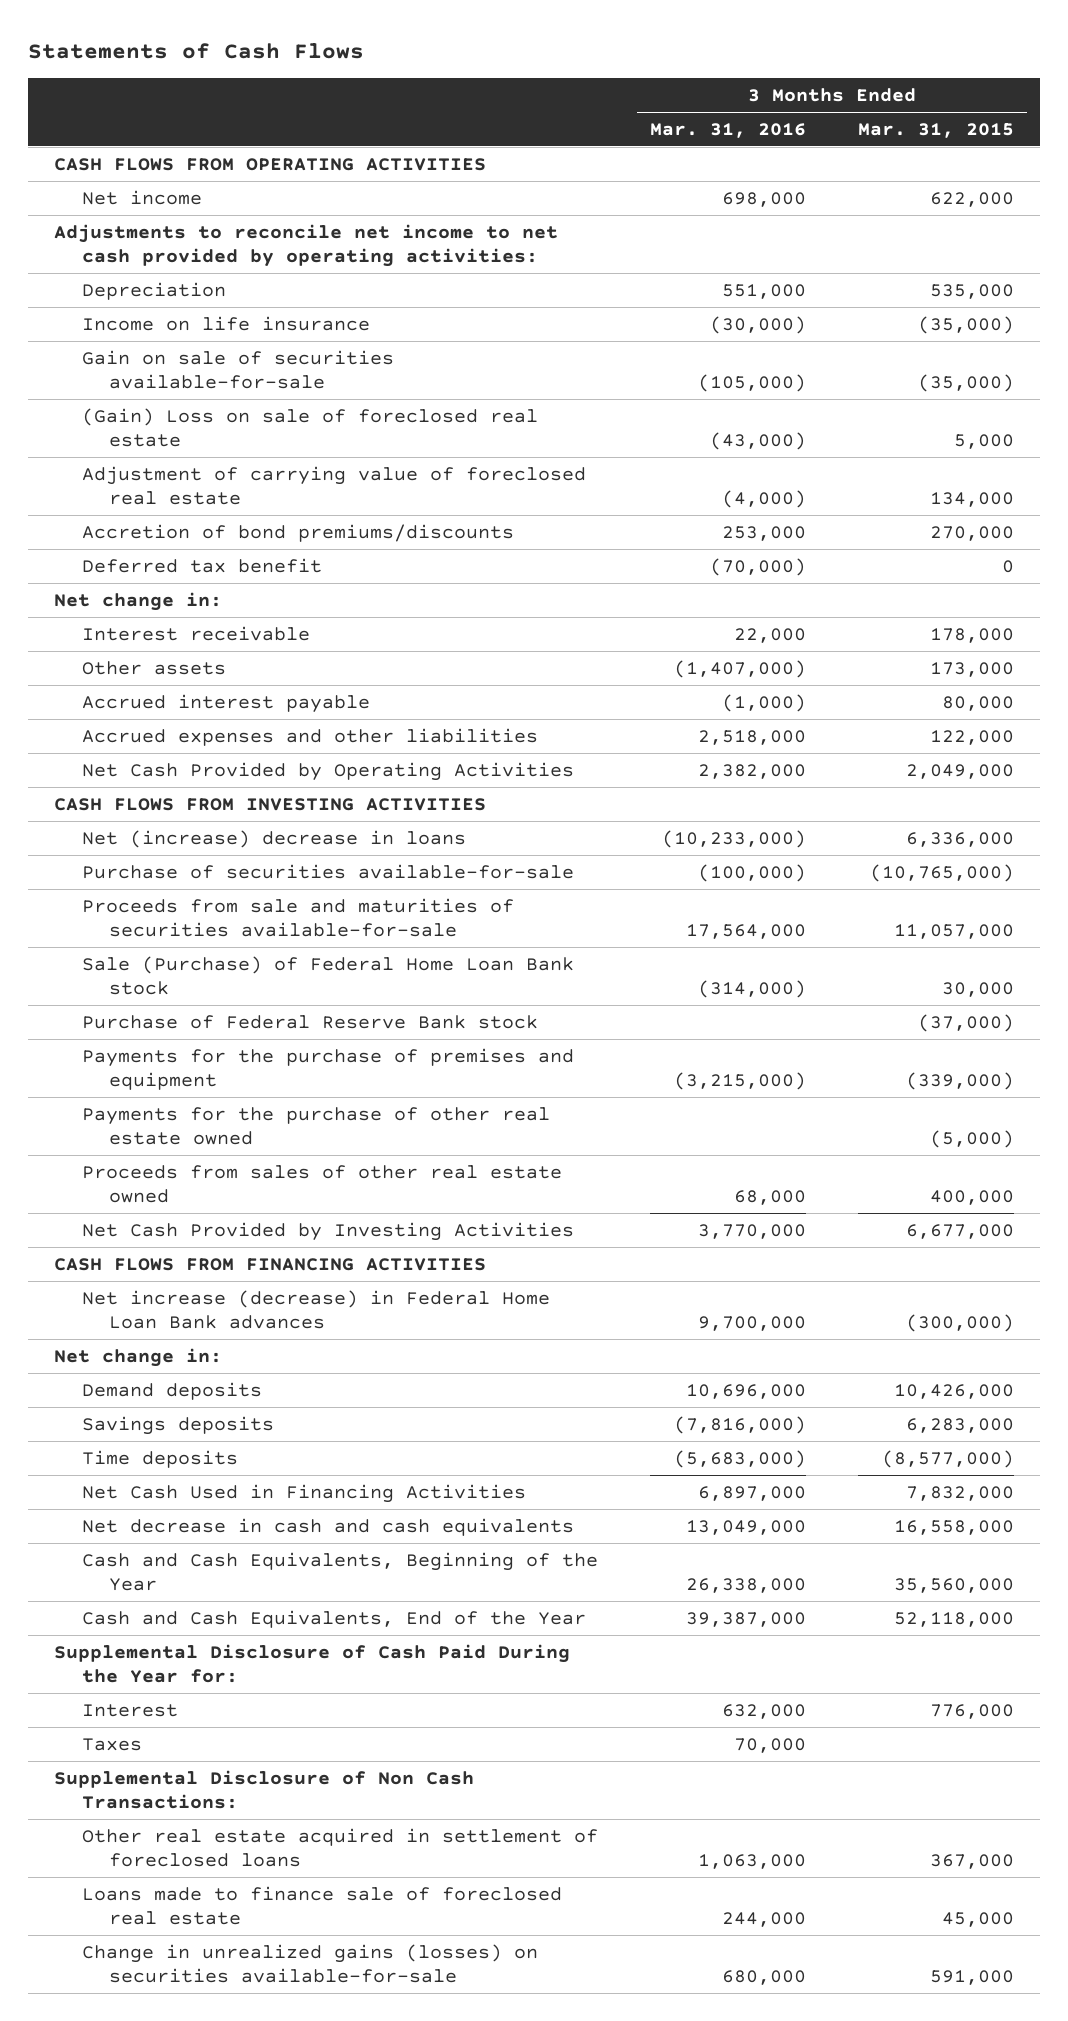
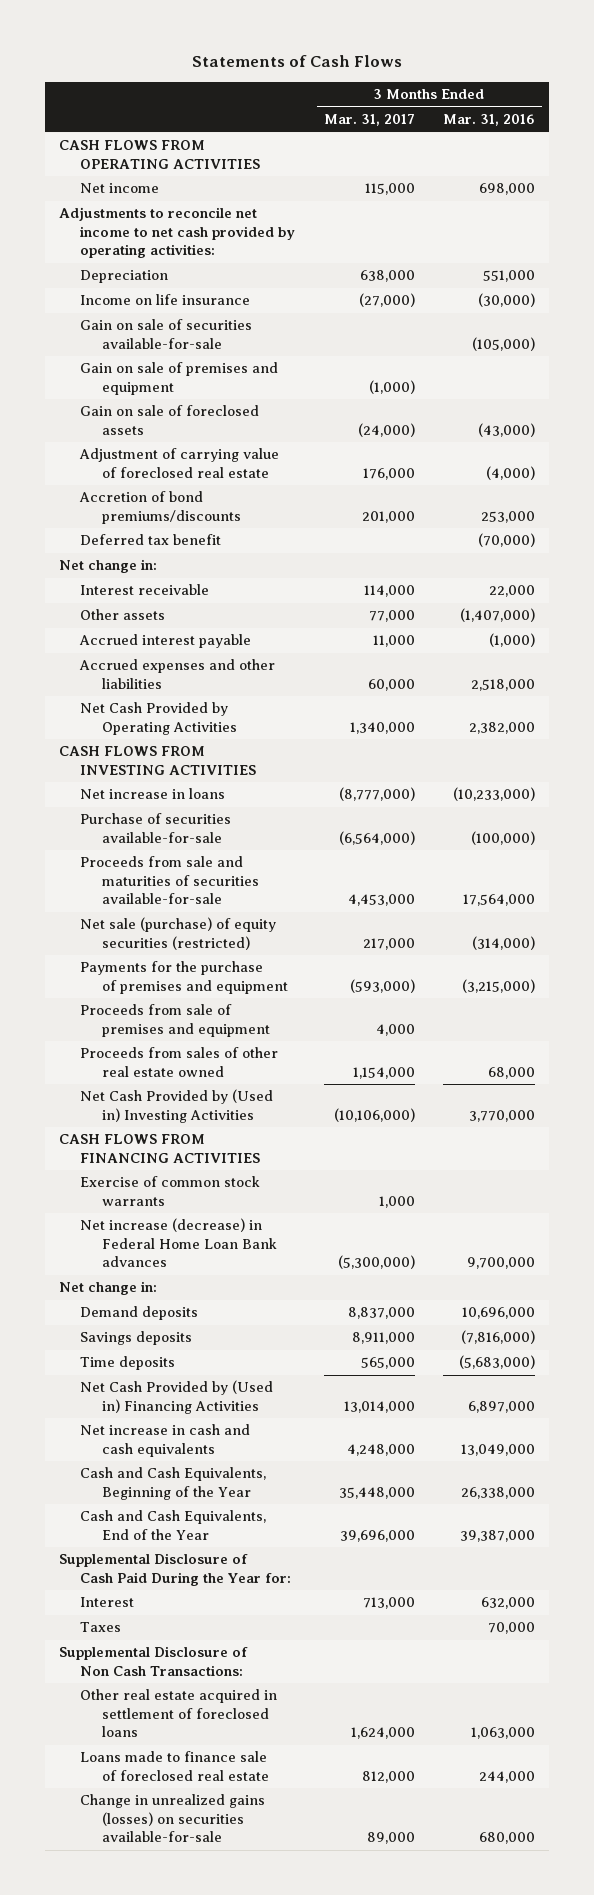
- | 3 Months Ended Mar. 31, 2016 | 3 Months Ended Mar. 31, 2015
+ | 3 Months Ended Mar. 31, 2017 | 3 Months Ended Mar. 31, 2016
- (Gain) Loss on sale of foreclosed real estate | (43,000) | 5,000
+ Gain on sale of premises and equipment | (1,000) |
+ Gain on sale of foreclosed assets | (24,000) | (43,000)
- Net (increase) decrease in loans | (10,233,000) | 6,336,000
+ Net increase in loans | (8,777,000) | (10,233,000)
- Sale (Purchase) of Federal Home Loan Bank stock | (314,000) | 30,000
- Purchase of Federal Reserve Bank stock | | (37,000)
+ Net sale (purchase) of equity securities (restricted) | 217,000 | (314,000)
- Payments for the purchase of other real estate owned | | (5,000)
+ Proceeds from sale of premises and equipment | 4,000 |
- Net Cash Provided by Investing Activities | 3,770,000 | 6,677,000
+ Net Cash Provided by (Used in) Investing Activities | (10,106,000) | 3,770,000
+ Exercise of common stock warrants | 1,000 |
- Net Cash Used in Financing Activities | 6,897,000 | 7,832,000
- Net decrease in cash and cash equivalents | 13,049,000 | 16,558,000
+ Net Cash Provided by (Used in) Financing Activities | 13,014,000 | 6,897,000
+ Net increase in cash and cash equivalents | 4,248,000 | 13,049,000

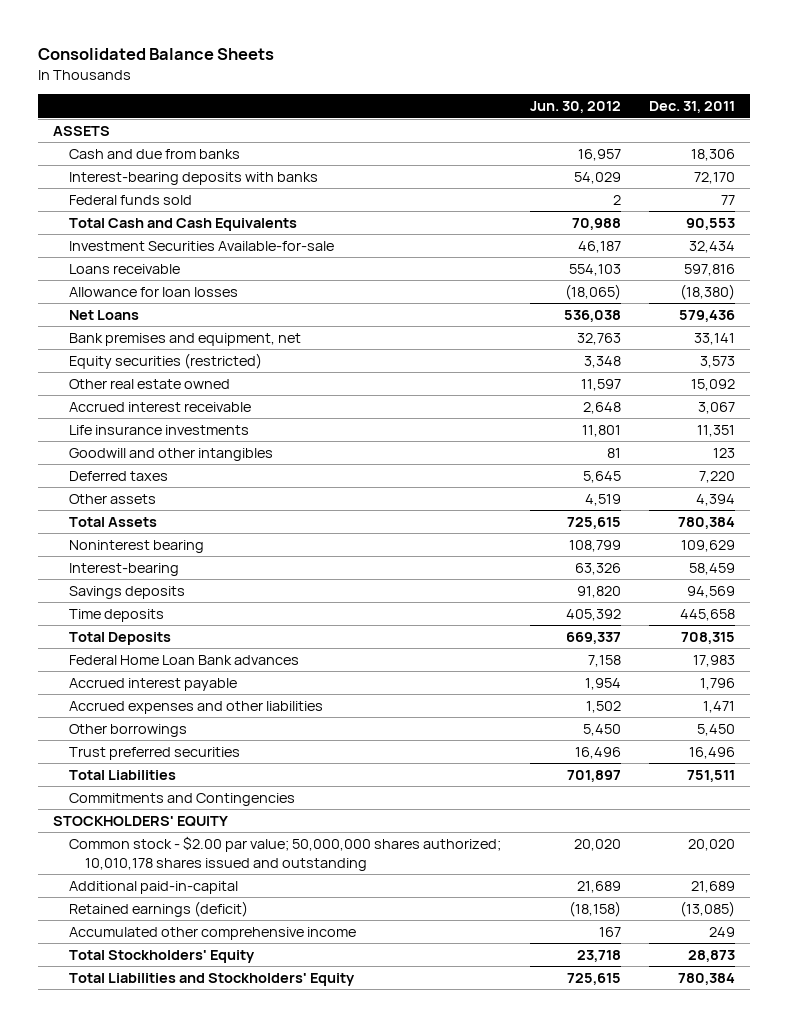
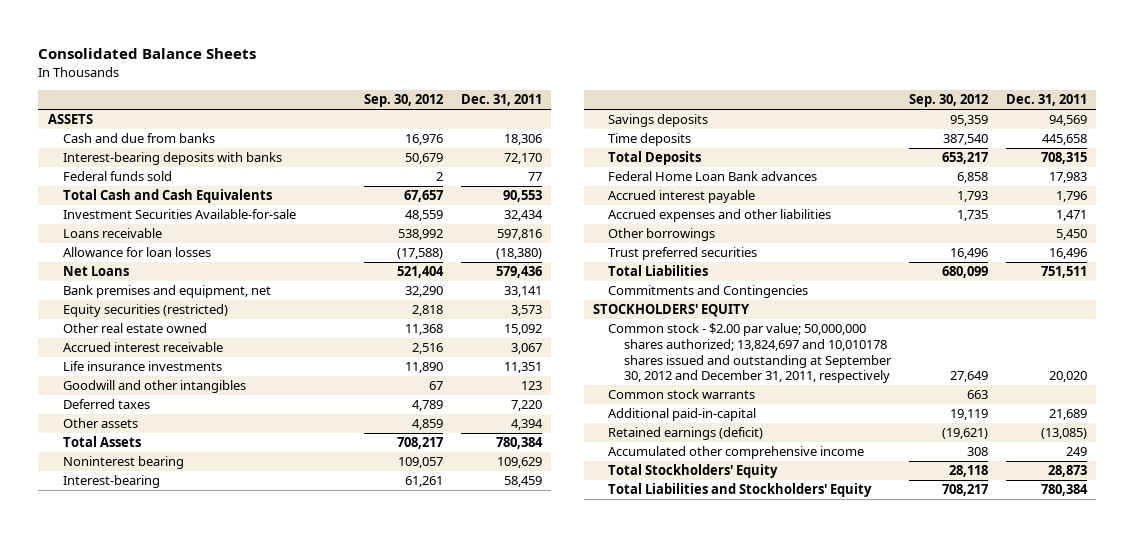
- | Jun. 30, 2012 | Dec. 31, 2011
+ | Sep. 30, 2012 | Dec. 31, 2011
- Common stock - $2.00 par value; 50,000,000 shares authorized; 10,010,178 shares issued and outstanding | 20,020 | 20,020
+ Common stock - $2.00 par value; 50,000,000 shares authorized; 13,824,697 and 10,010178 shares issued and outstanding at September 30, 2012 and December 31, 2011, respectively | 27,649 | 20,020
+ Common stock warrants | 663 |

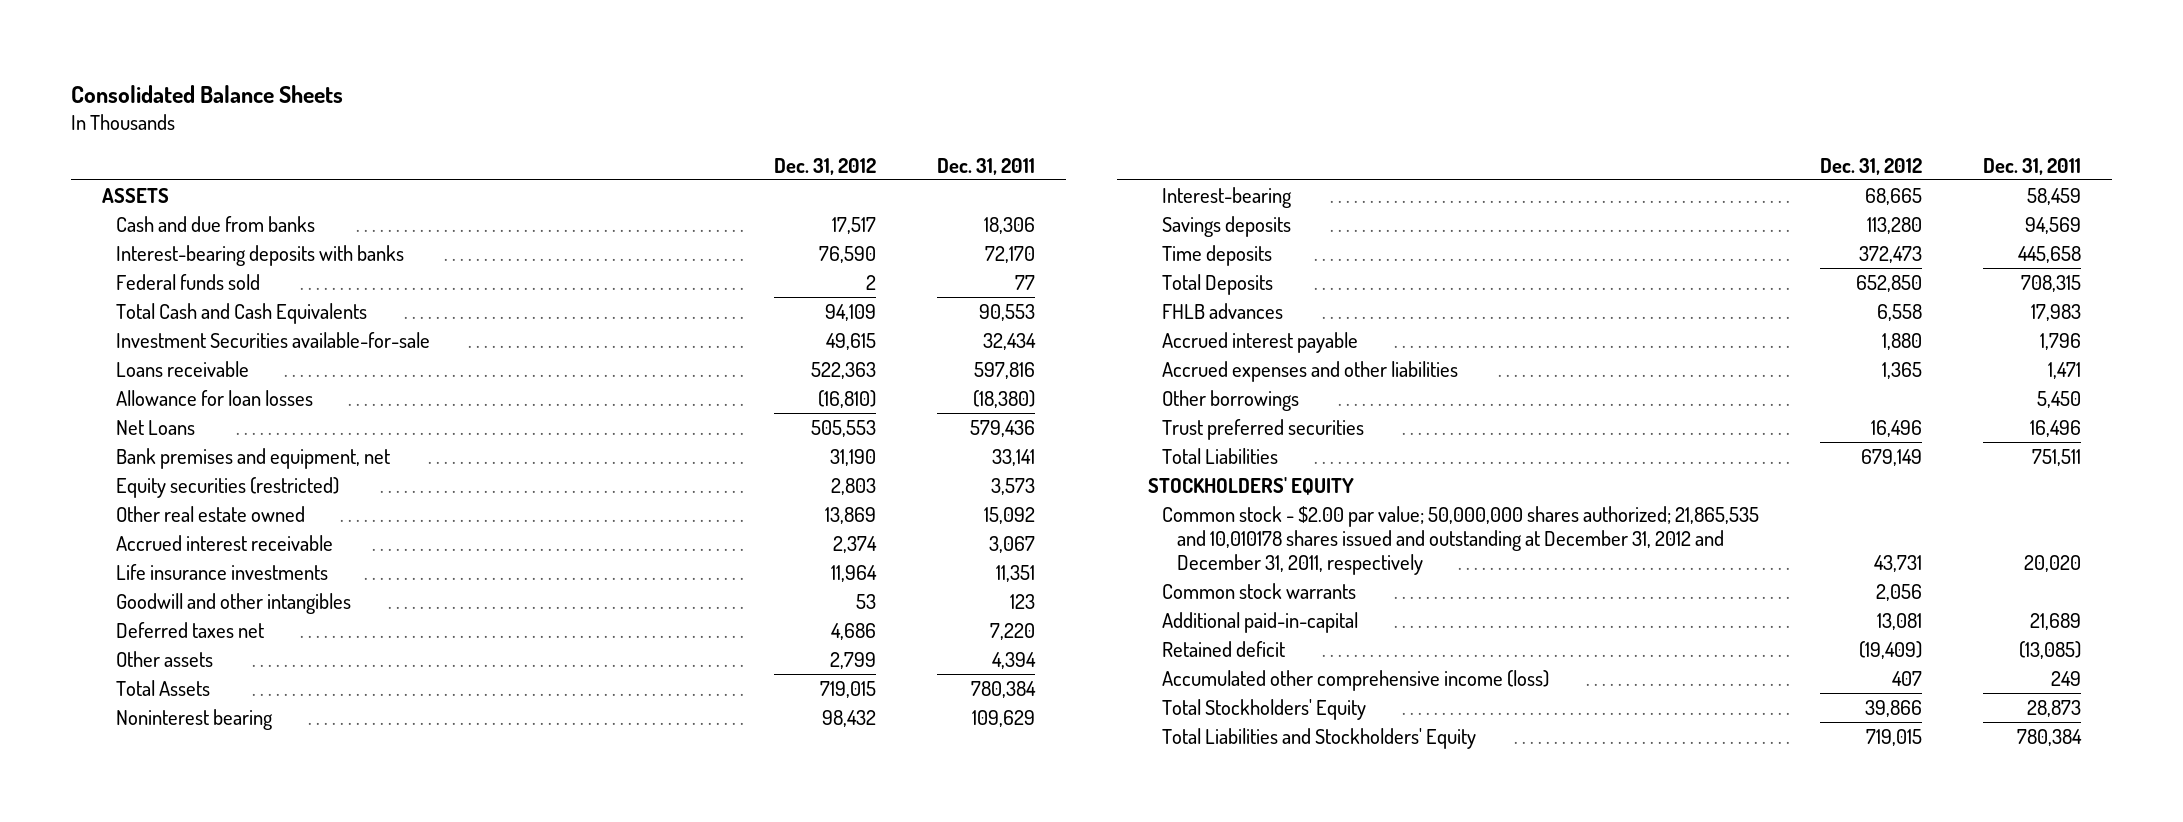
- | Sep. 30, 2012 | Dec. 31, 2011
+ | Dec. 31, 2012 | Dec. 31, 2011
- Investment Securities Available-for-sale | 48,559 | 32,434
+ Investment Securities available-for-sale | 49,615 | 32,434
- Deferred taxes | 4,789 | 7,220
+ Deferred taxes net | 4,686 | 7,220
- Federal Home Loan Bank advances | 6,858 | 17,983
+ FHLB advances | 6,558 | 17,983
- Commitments and Contingencies
- Common stock - $2.00 par value; 50,000,000 shares authorized; 13,824,697 and 10,010178 shares issued and outstanding at September 30, 2012 and December 31, 2011, respectively | 27,649 | 20,020
+ Common stock - $2.00 par value; 50,000,000 shares authorized; 21,865,535 and 10,010178 shares issued and outstanding at December 31, 2012 and December 31, 2011, respectively | 43,731 | 20,020
- Retained earnings (deficit) | (19,621) | (13,085)
- Accumulated other comprehensive income | 308 | 249
+ Retained deficit | (19,409) | (13,085)
+ Accumulated other comprehensive income (loss) | 407 | 249

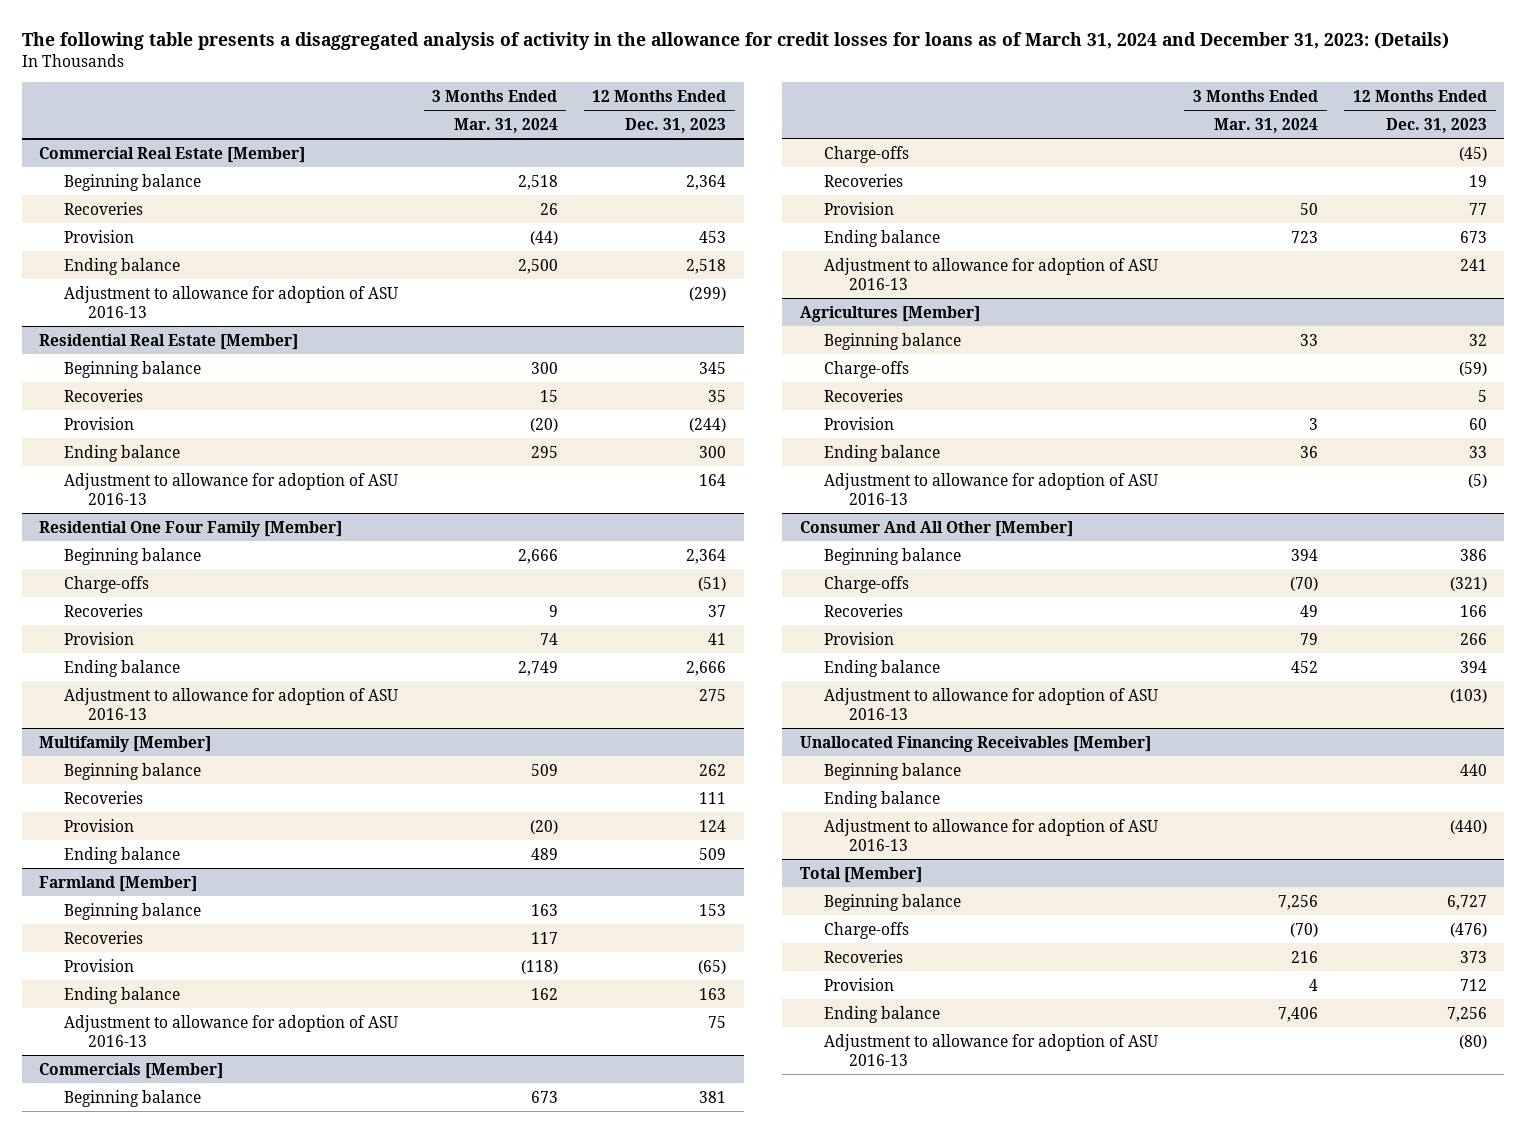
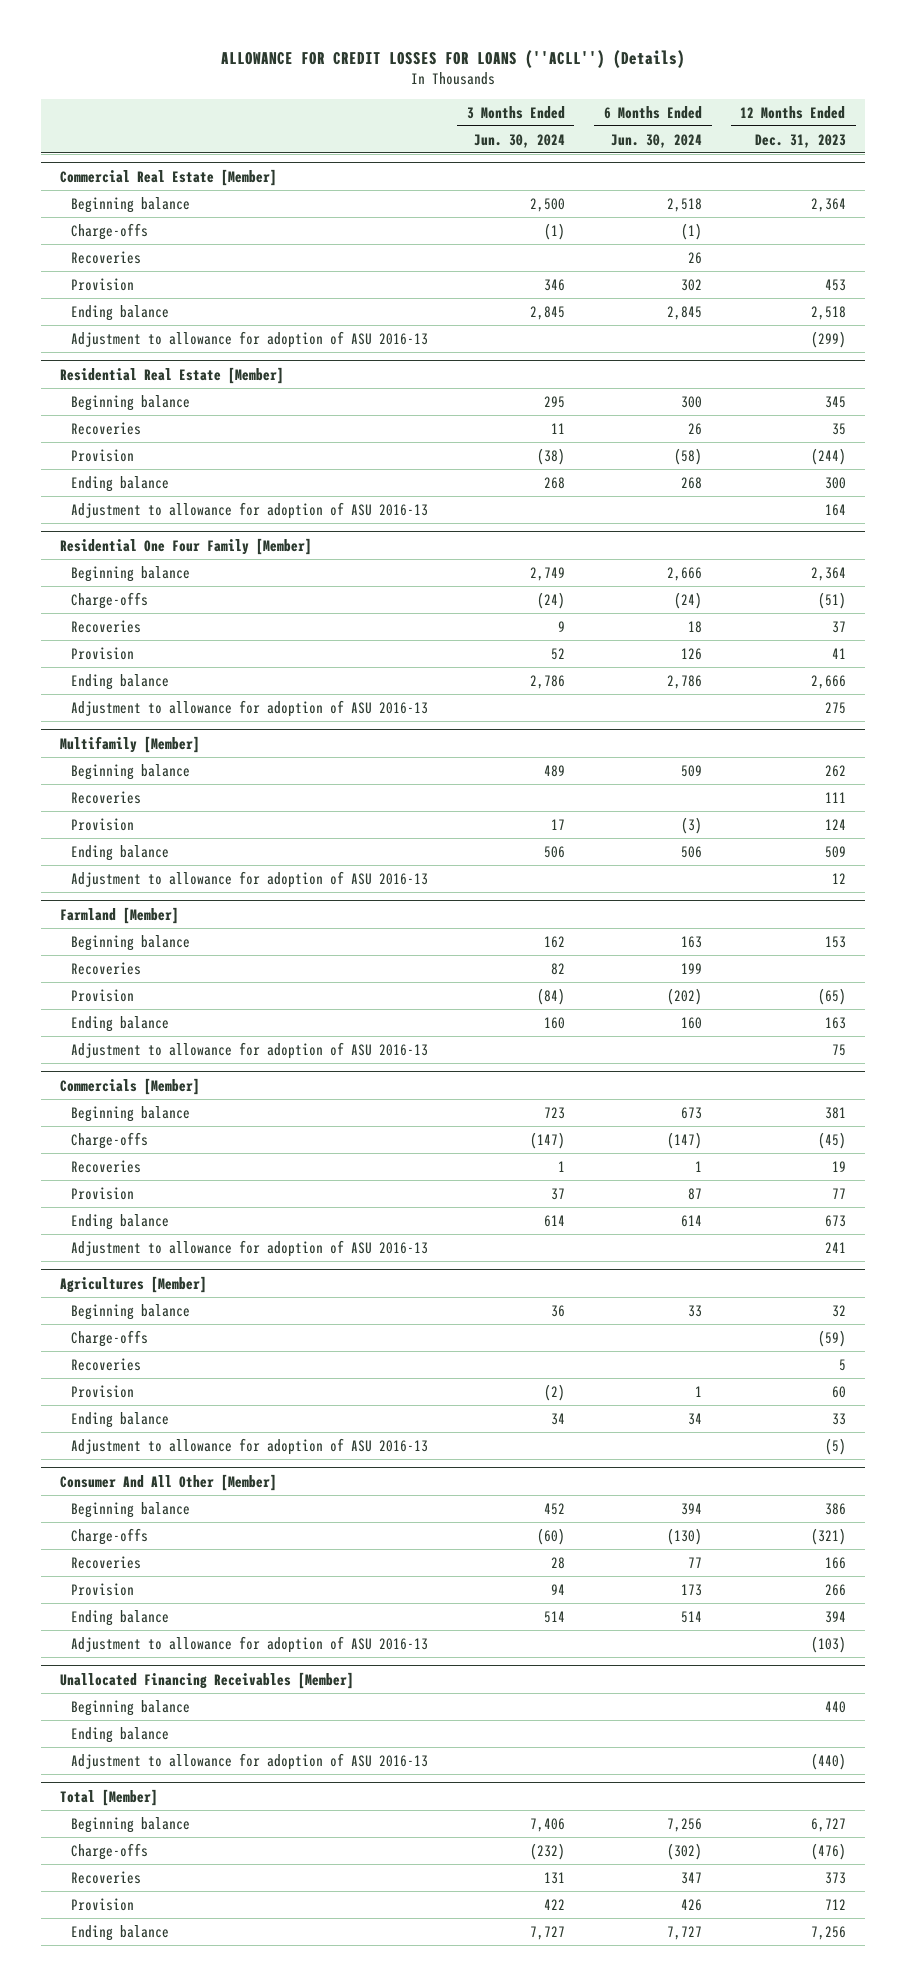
- The following table presents a disaggregated analysis of activity in the allowance for credit losses for loans as of March 31, 2024 and December 31, 2023: (Details)
+ ALLOWANCE FOR CREDIT LOSSES FOR LOANS (''ACLL'') (Details)
- | 3 Months Ended Mar. 31, 2024 | 12 Months Ended Dec. 31, 2023
+ | 3 Months Ended Jun. 30, 2024 | 6 Months Ended Jun. 30, 2024 | 12 Months Ended Dec. 31, 2023
@ Commercial Real Estate [Member]
+ Charge-offs | (1) | (1) |
@ Multifamily [Member]
+ Adjustment to allowance for adoption of ASU 2016-13 | | | 12
@ Total [Member]
- Adjustment to allowance for adoption of ASU 2016-13 | | (80)

